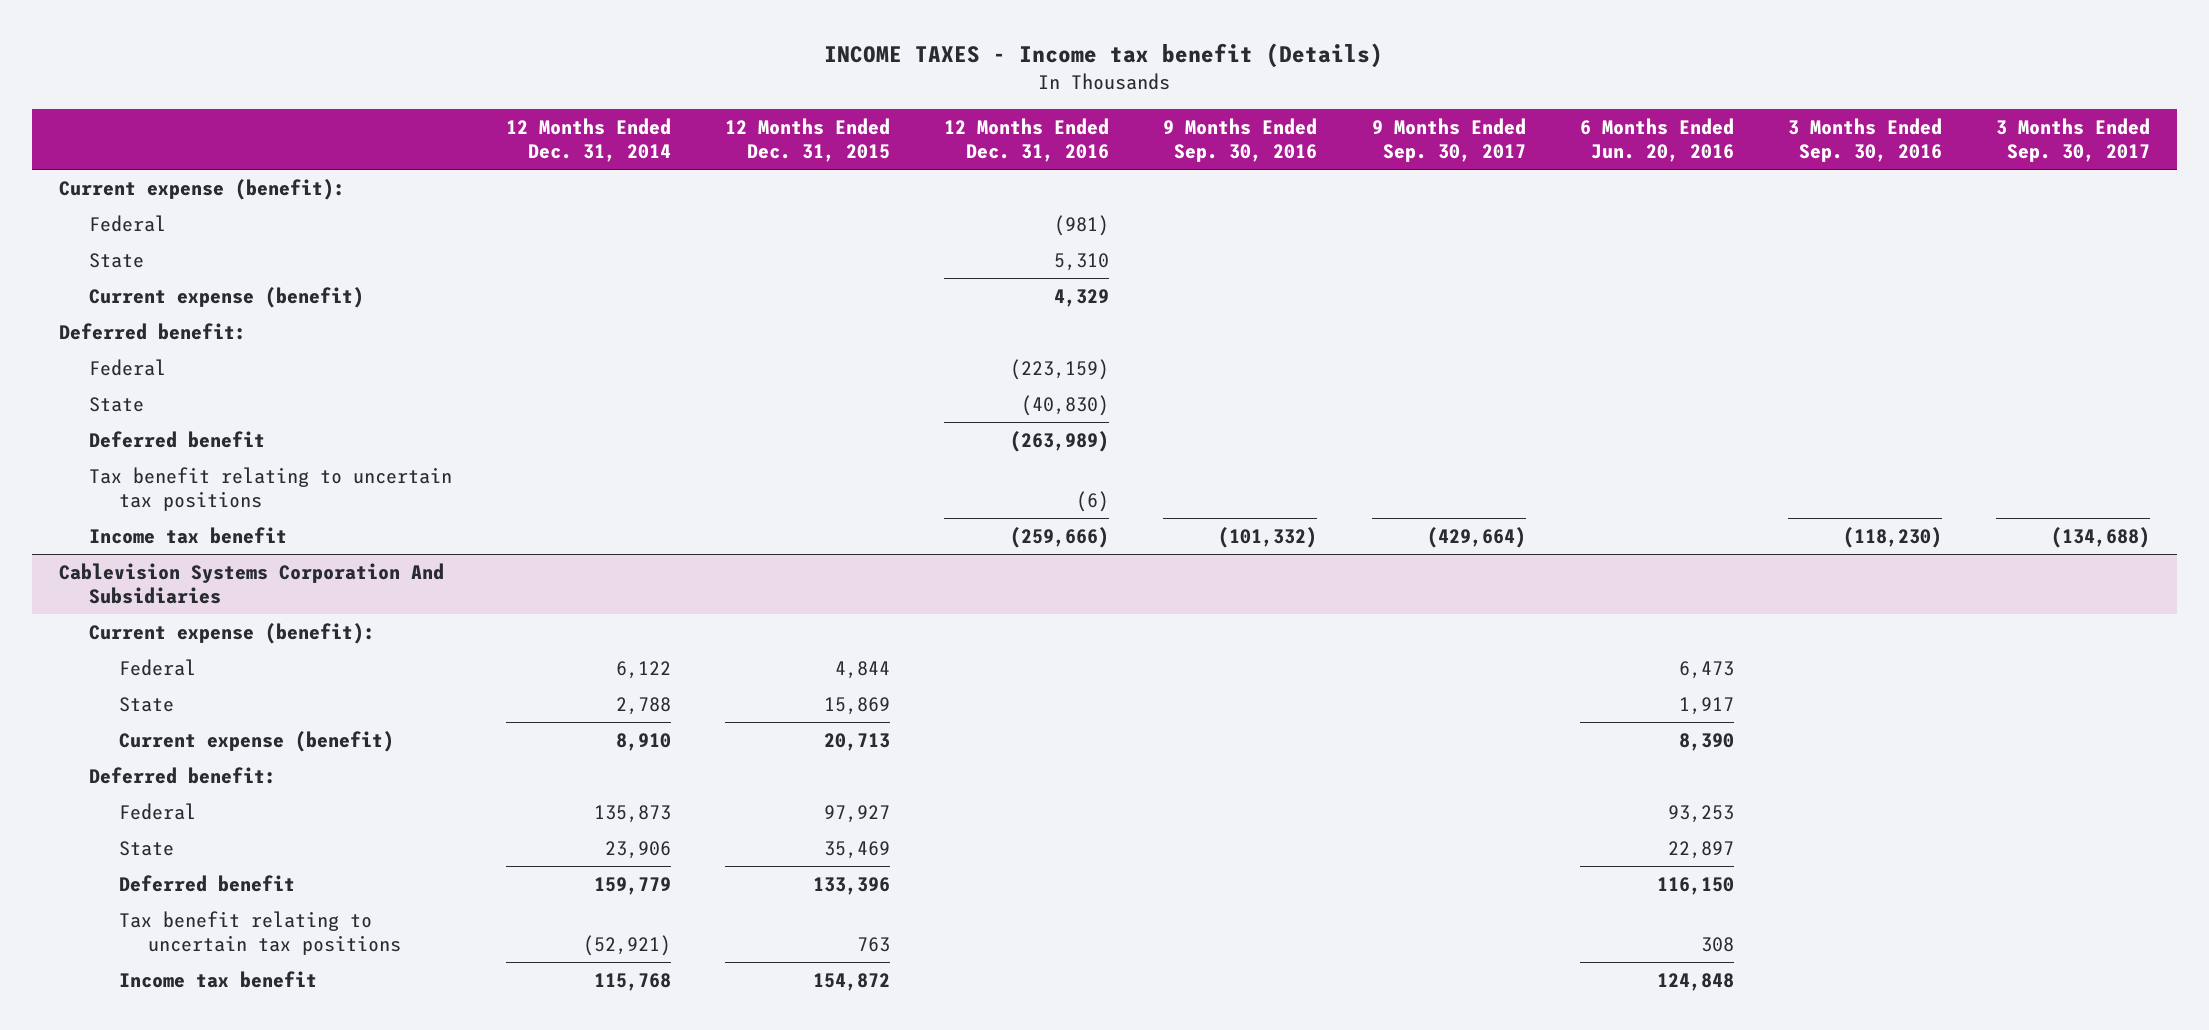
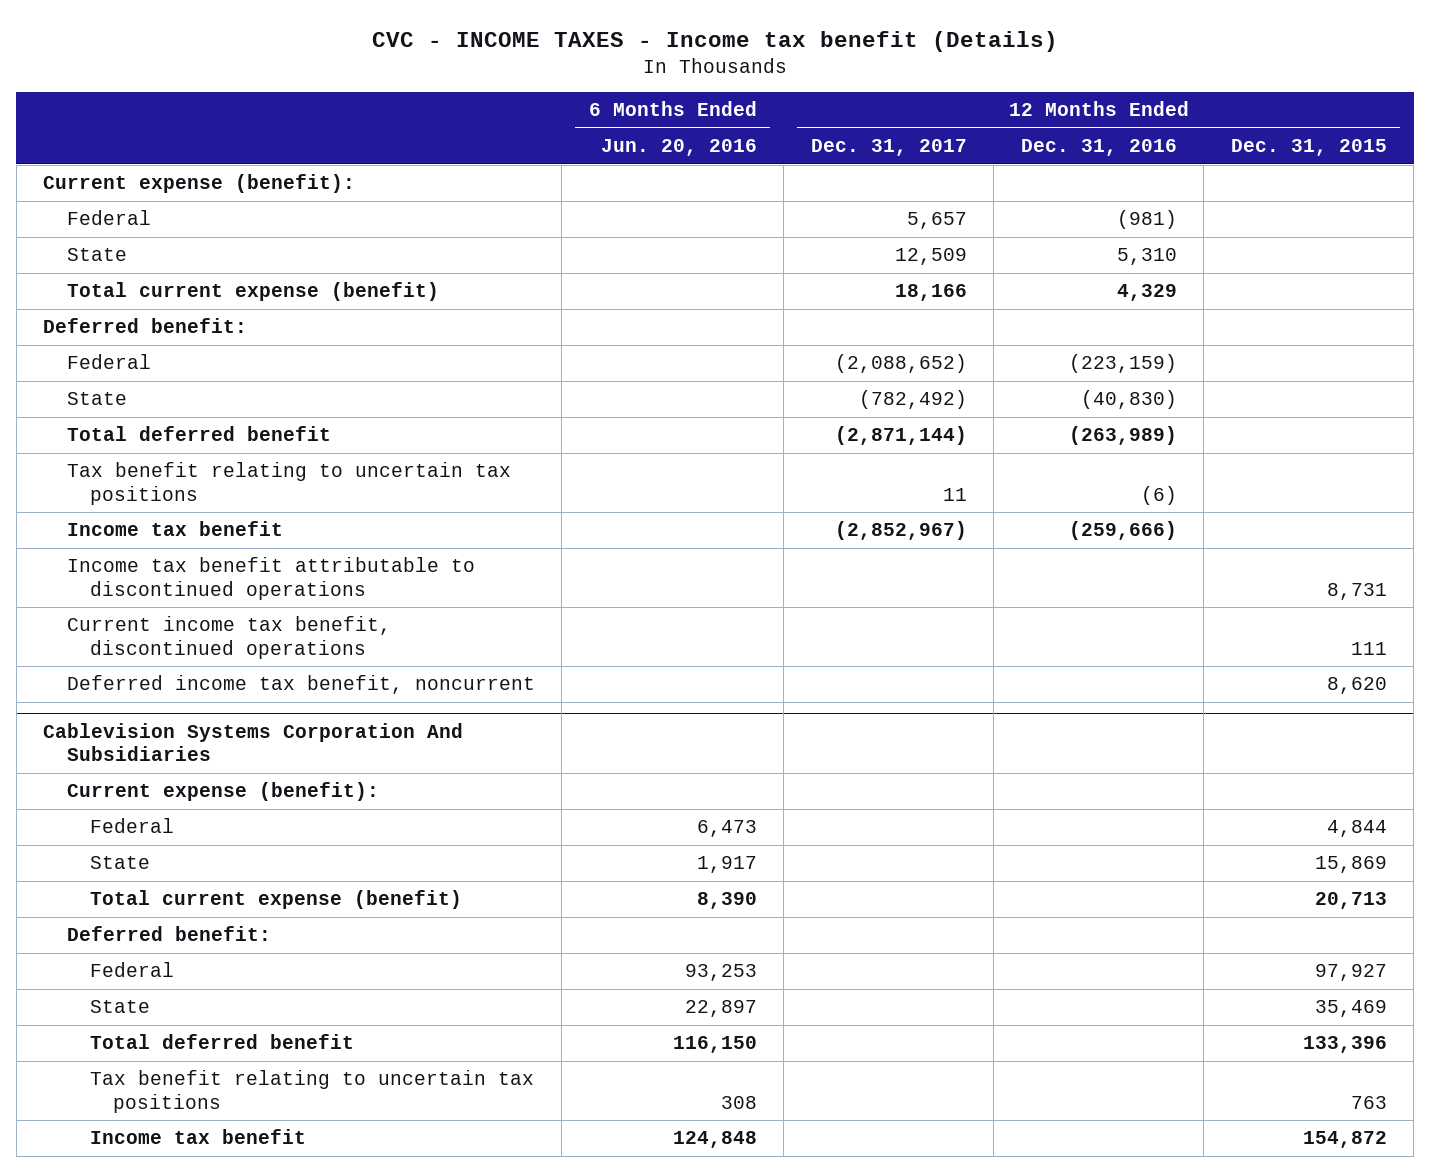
- INCOME TAXES - Income tax benefit (Details)
+ CVC - INCOME TAXES - Income tax benefit (Details)
- | 12 Months Ended Dec. 31, 2014 | 12 Months Ended Dec. 31, 2015 | 12 Months Ended Dec. 31, 2016 | 9 Months Ended Sep. 30, 2016 | 9 Months Ended Sep. 30, 2017 | 6 Months Ended Jun. 20, 2016 | 3 Months Ended Sep. 30, 2016 | 3 Months Ended Sep. 30, 2017
+ | 6 Months Ended Jun. 20, 2016 | 12 Months Ended Dec. 31, 2017 | 12 Months Ended Dec. 31, 2016 | 12 Months Ended Dec. 31, 2015
- Current expense (benefit) | | | 4,329 | | | | |
+ Total current expense (benefit) | | 18,166 | 4,329 |
- Deferred benefit | | | (263,989) | | | | |
+ Total deferred benefit | | (2,871,144) | (263,989) |
+ Income tax benefit attributable to discontinued operations | | | | 8,731
+ Current income tax benefit, discontinued operations | | | | 111
+ Deferred income tax benefit, noncurrent | | | | 8,620
@ Cablevision Systems Corporation And Subsidiaries
- Current expense (benefit) | 8,910 | 20,713 | | | | 8,390 | |
+ Total current expense (benefit) | 8,390 | | | 20,713
- Deferred benefit | 159,779 | 133,396 | | | | 116,150 | |
+ Total deferred benefit | 116,150 | | | 133,396

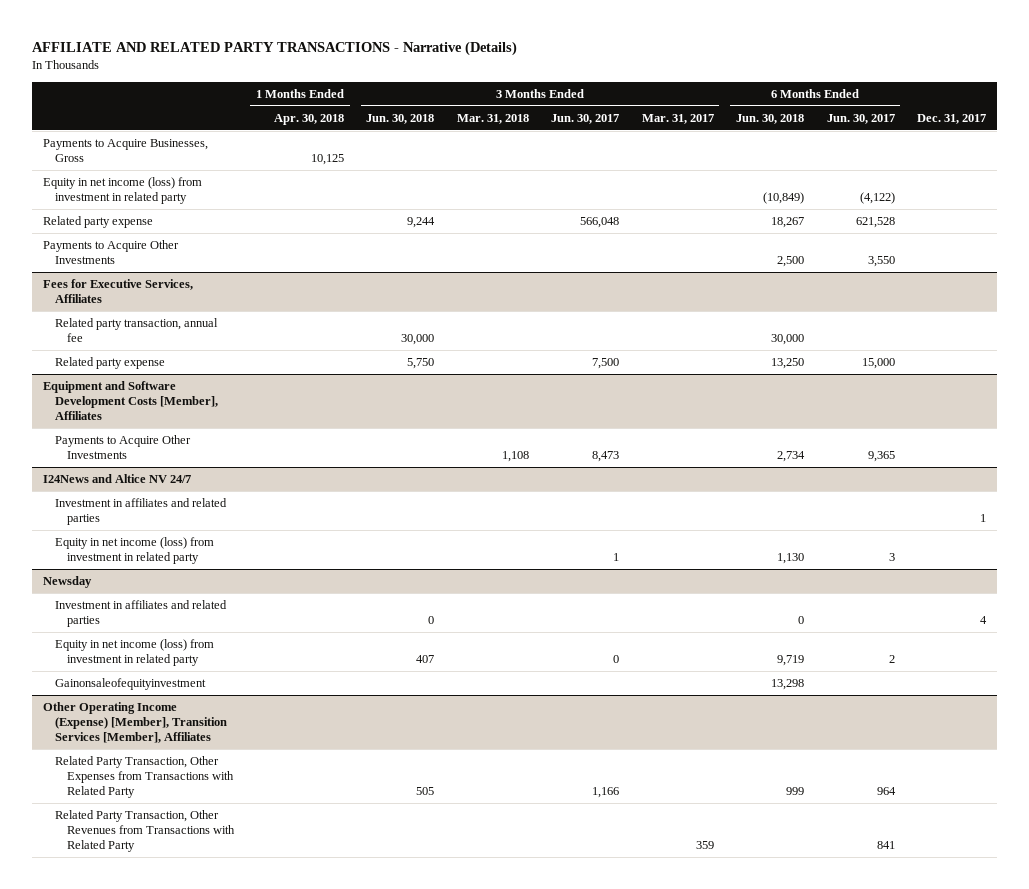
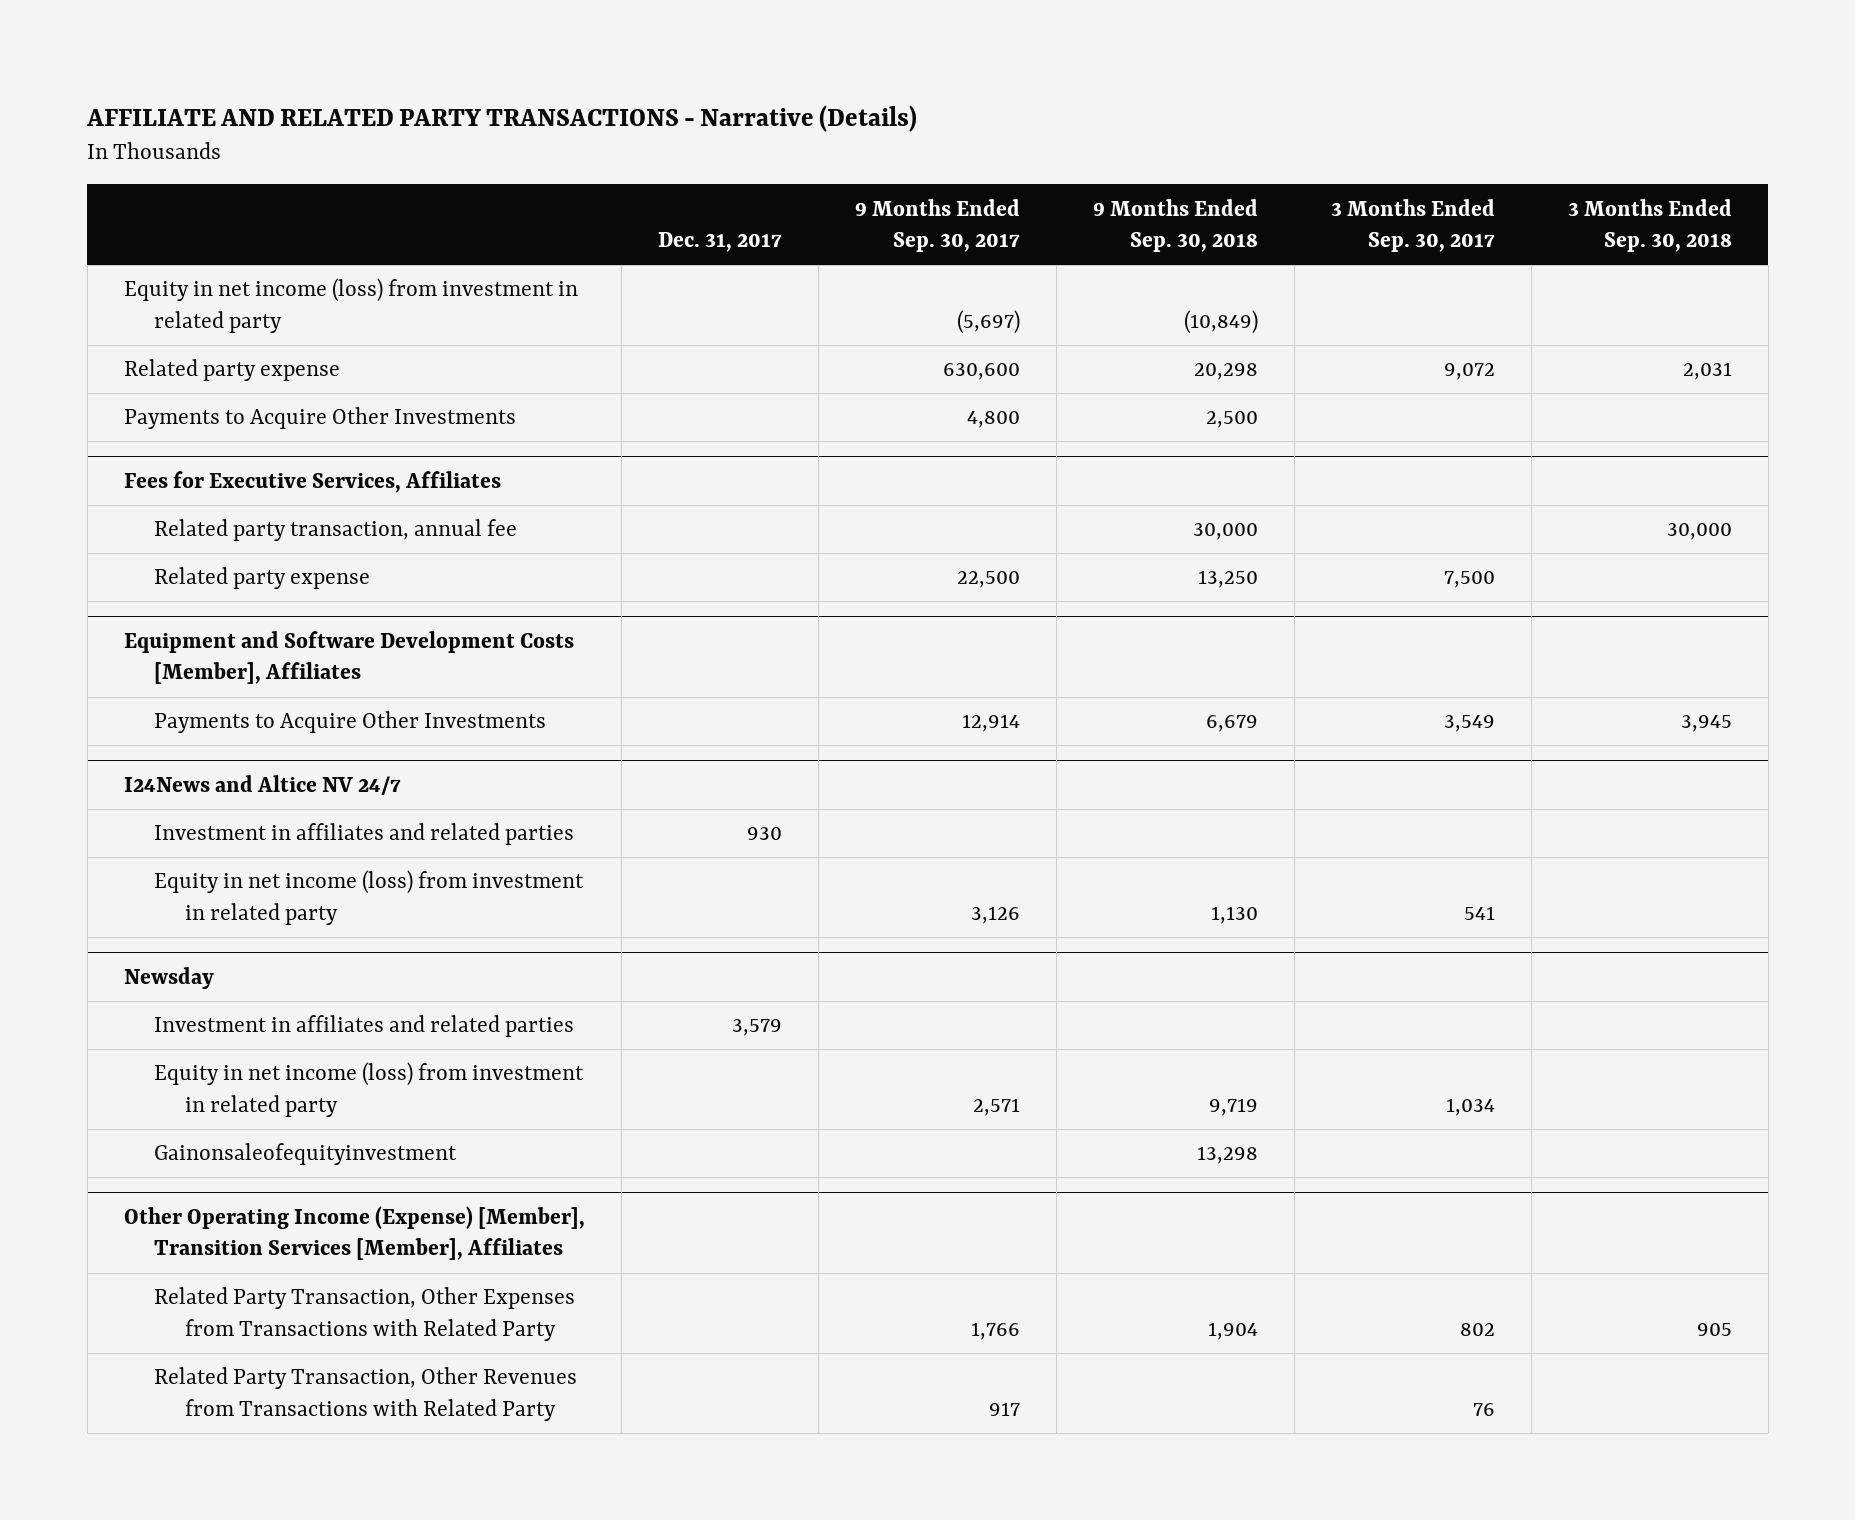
- | 1 Months Ended Apr. 30, 2018 | 3 Months Ended Jun. 30, 2018 | 3 Months Ended Mar. 31, 2018 | 3 Months Ended Jun. 30, 2017 | 3 Months Ended Mar. 31, 2017 | 6 Months Ended Jun. 30, 2018 | 6 Months Ended Jun. 30, 2017 | Dec. 31, 2017
+ | Dec. 31, 2017 | 9 Months Ended Sep. 30, 2017 | 9 Months Ended Sep. 30, 2018 | 3 Months Ended Sep. 30, 2017 | 3 Months Ended Sep. 30, 2018
- Payments to Acquire Businesses, Gross | 10,125 | | | | | | |
@ I24News and Altice NV 24/7
- Investment in affiliates and related parties | | | | | | | | 1
+ Investment in affiliates and related parties | 930 | | | |
@ Newsday
- Investment in affiliates and related parties | | 0 | | | | 0 | | 4
+ Investment in affiliates and related parties | 3,579 | | | |

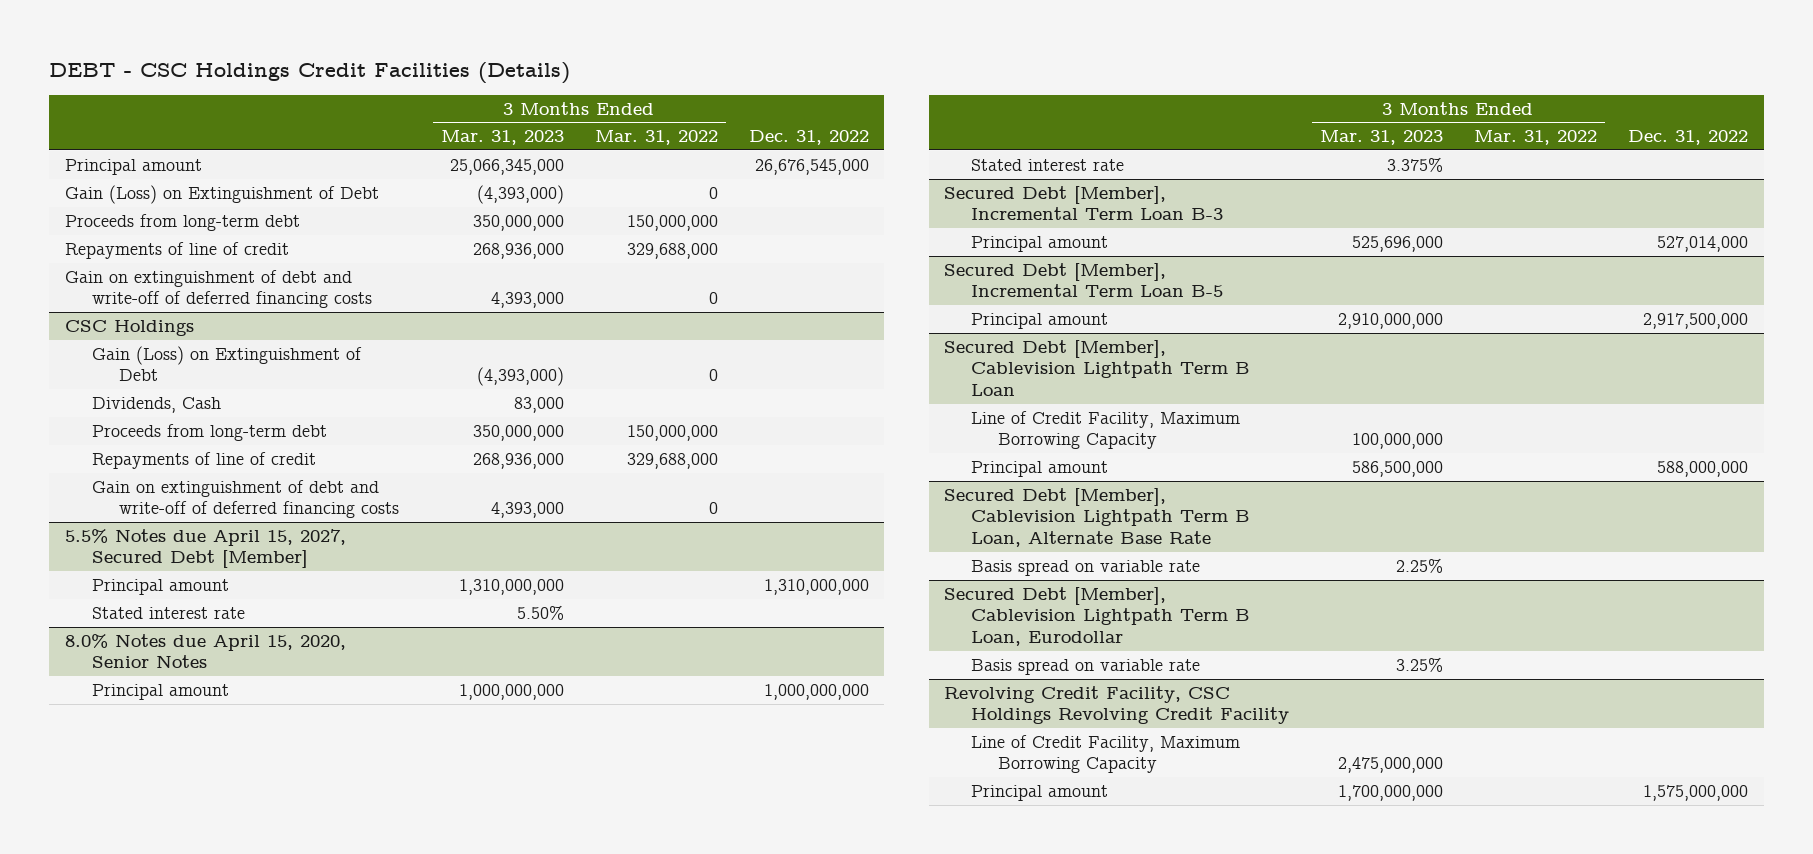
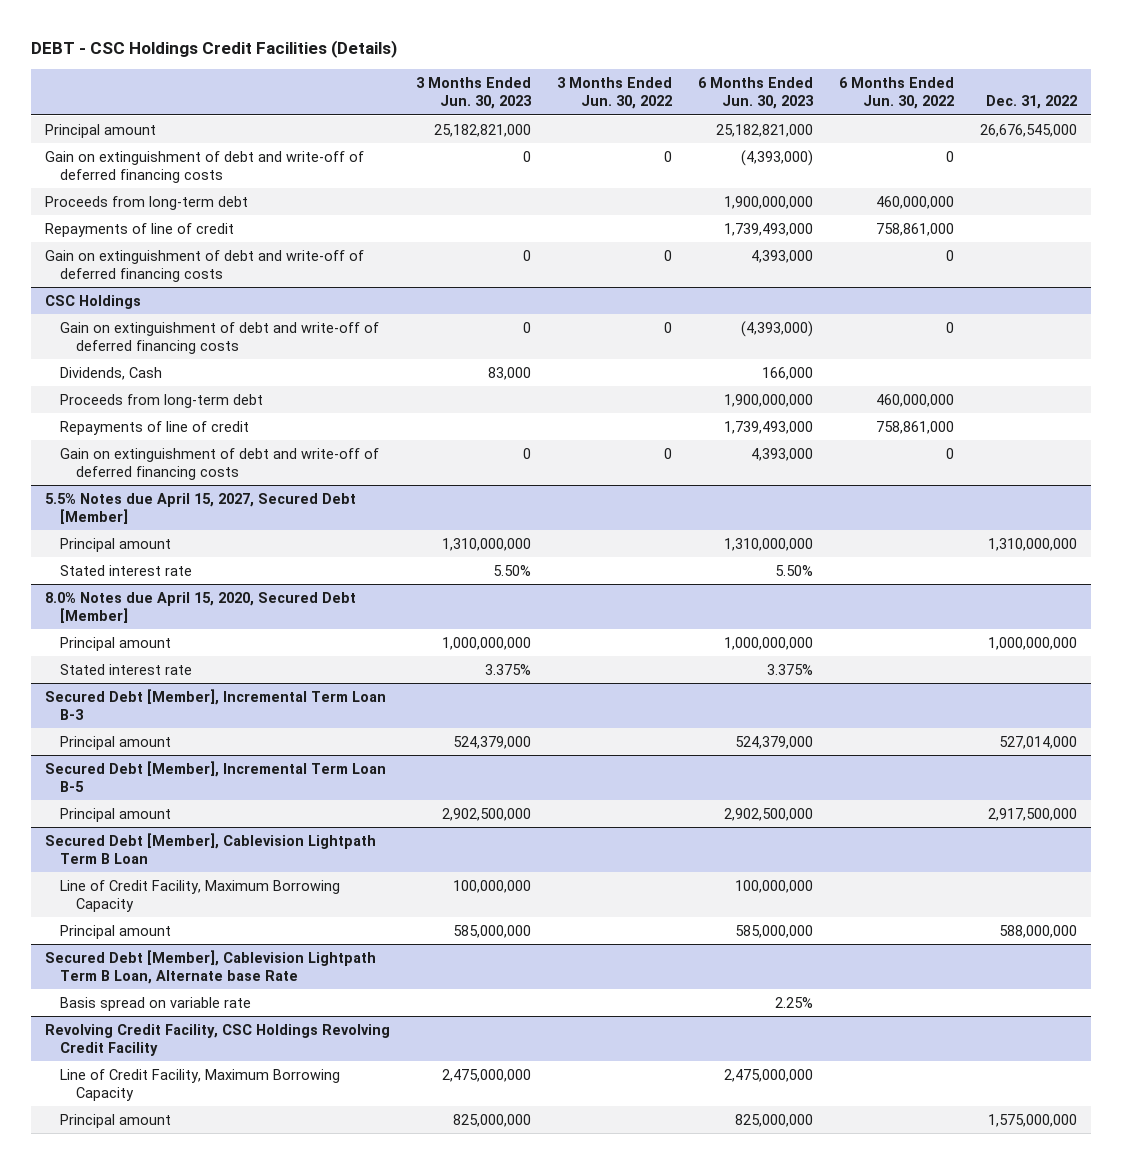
- | 3 Months Ended Mar. 31, 2023 | 3 Months Ended Mar. 31, 2022 | Dec. 31, 2022
+ | 3 Months Ended Jun. 30, 2023 | 3 Months Ended Jun. 30, 2022 | 6 Months Ended Jun. 30, 2023 | 6 Months Ended Jun. 30, 2022 | Dec. 31, 2022
- Gain (Loss) on Extinguishment of Debt | (4,393,000) | 0 |
+ Gain on extinguishment of debt and write-off of deferred financing costs | 0 | 0 | (4,393,000) | 0 |
@ CSC Holdings
- Gain (Loss) on Extinguishment of Debt | (4,393,000) | 0 |
+ Gain on extinguishment of debt and write-off of deferred financing costs | 0 | 0 | (4,393,000) | 0 |
- 8.0% Notes due April 15, 2020, Senior Notes
+ 8.0% Notes due April 15, 2020, Secured Debt [Member]
- Secured Debt [Member], Cablevision Lightpath Term B Loan, Alternate Base Rate
+ Secured Debt [Member], Cablevision Lightpath Term B Loan, Alternate base Rate
- Secured Debt [Member], Cablevision Lightpath Term B Loan, Eurodollar
- Basis spread on variable rate | 3.25% | |

